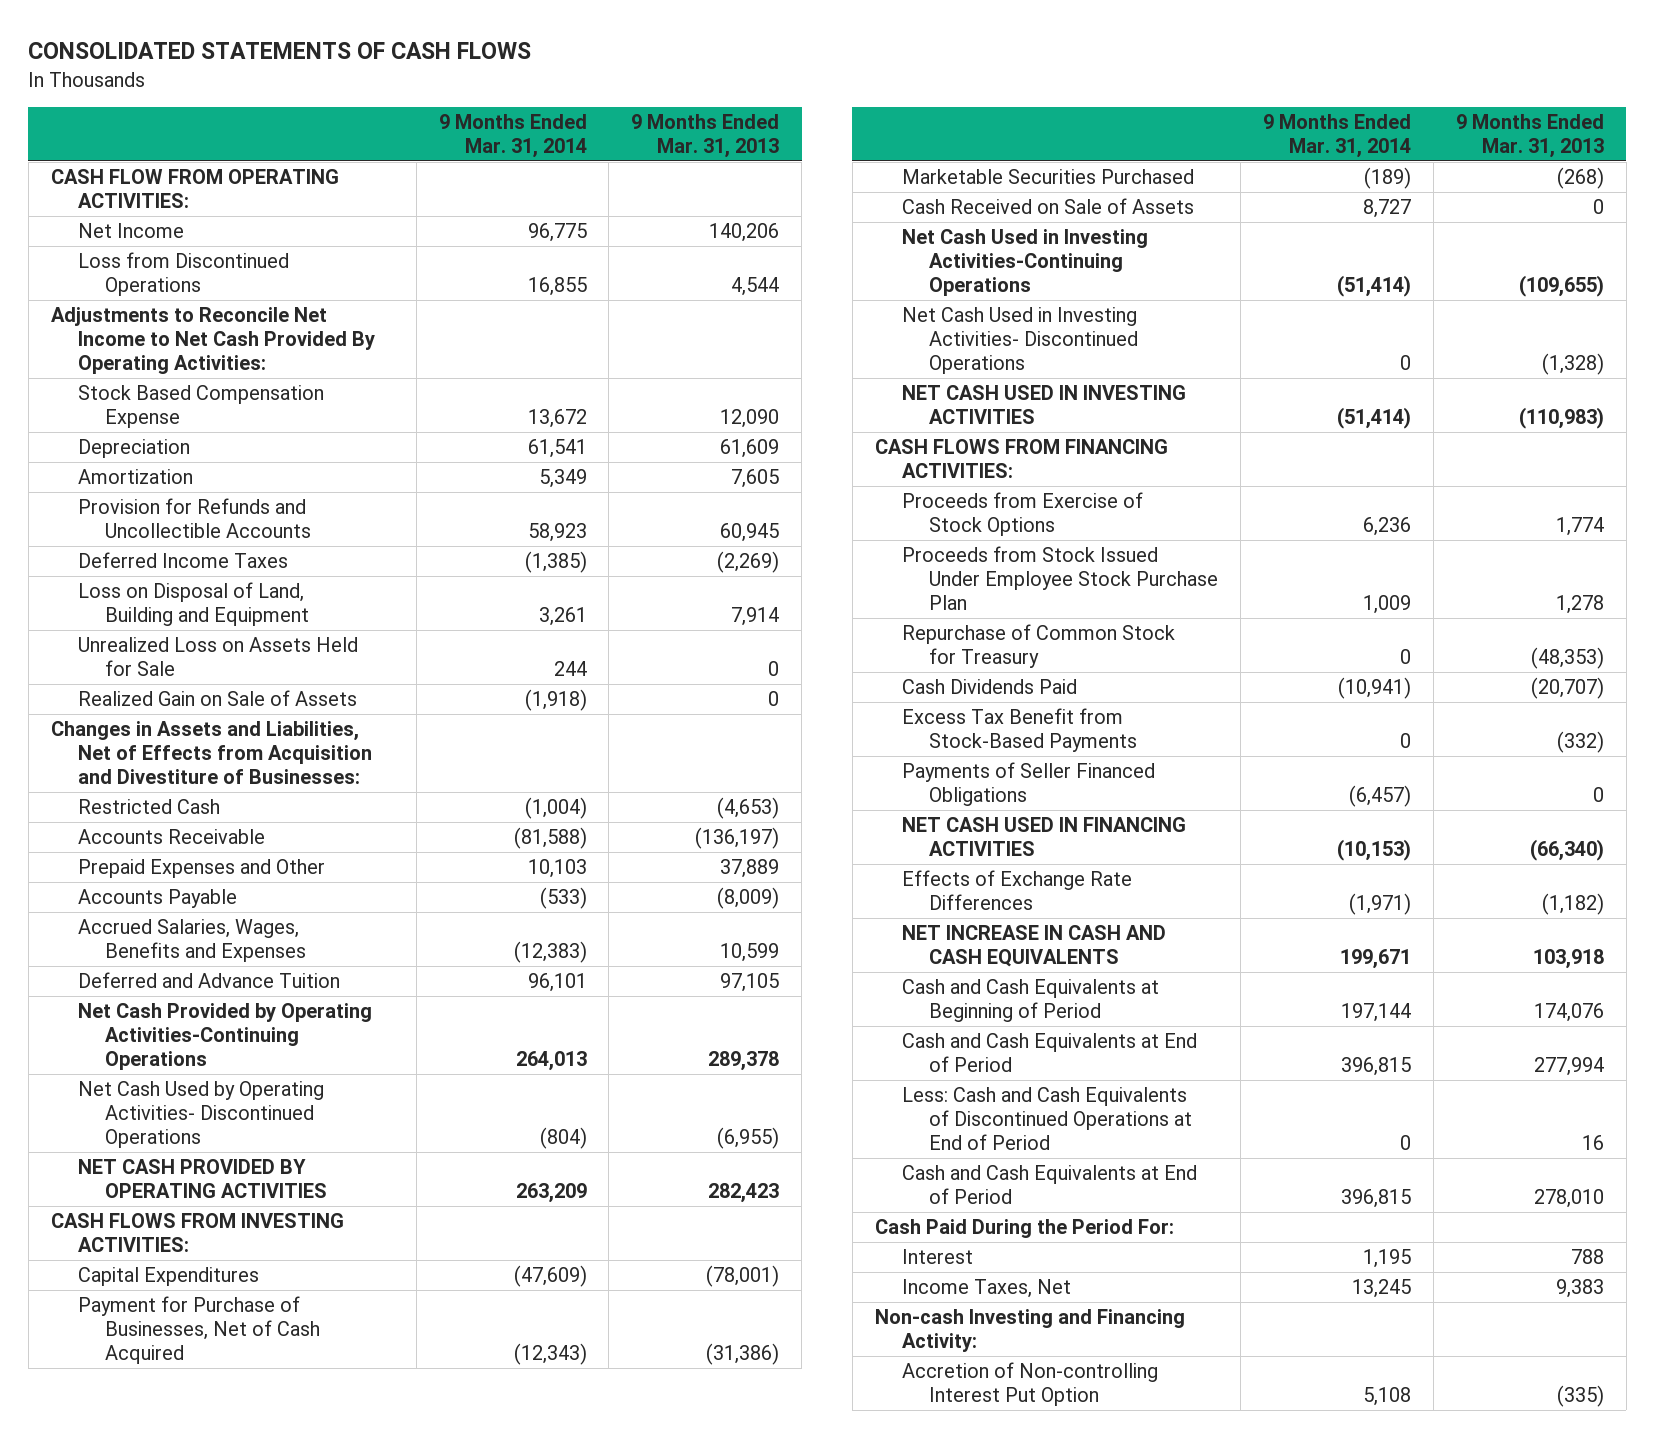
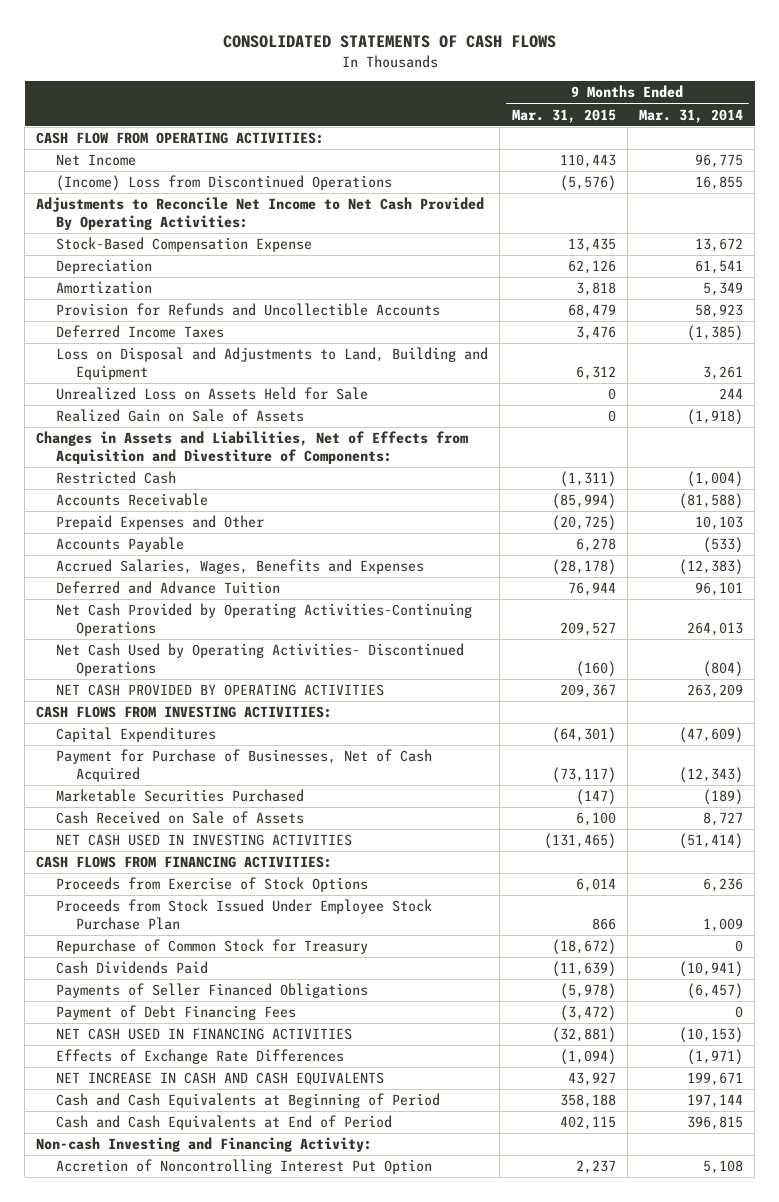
- | 9 Months Ended Mar. 31, 2014 | 9 Months Ended Mar. 31, 2013
+ | 9 Months Ended Mar. 31, 2015 | 9 Months Ended Mar. 31, 2014
- Loss from Discontinued Operations | 16,855 | 4,544
+ (Income) Loss from Discontinued Operations | (5,576) | 16,855
- Stock Based Compensation Expense | 13,672 | 12,090
+ Stock-Based Compensation Expense | 13,435 | 13,672
- Loss on Disposal of Land, Building and Equipment | 3,261 | 7,914
+ Loss on Disposal and Adjustments to Land, Building and Equipment | 6,312 | 3,261
- Changes in Assets and Liabilities, Net of Effects from Acquisition and Divestiture of Businesses:
+ Changes in Assets and Liabilities, Net of Effects from Acquisition and Divestiture of Components:
- Net Cash Used in Investing Activities-Continuing Operations | (51,414) | (109,655)
- Net Cash Used in Investing Activities- Discontinued Operations | 0 | (1,328)
- Excess Tax Benefit from Stock-Based Payments | 0 | (332)
+ Payment of Debt Financing Fees | (3,472) | 0
- Less: Cash and Cash Equivalents of Discontinued Operations at End of Period | 0 | 16
- Cash and Cash Equivalents at End of Period | 396,815 | 278,010
- Cash Paid During the Period For:
- Interest | 1,195 | 788
- Income Taxes, Net | 13,245 | 9,383
- Accretion of Non-controlling Interest Put Option | 5,108 | (335)
+ Accretion of Noncontrolling Interest Put Option | 2,237 | 5,108

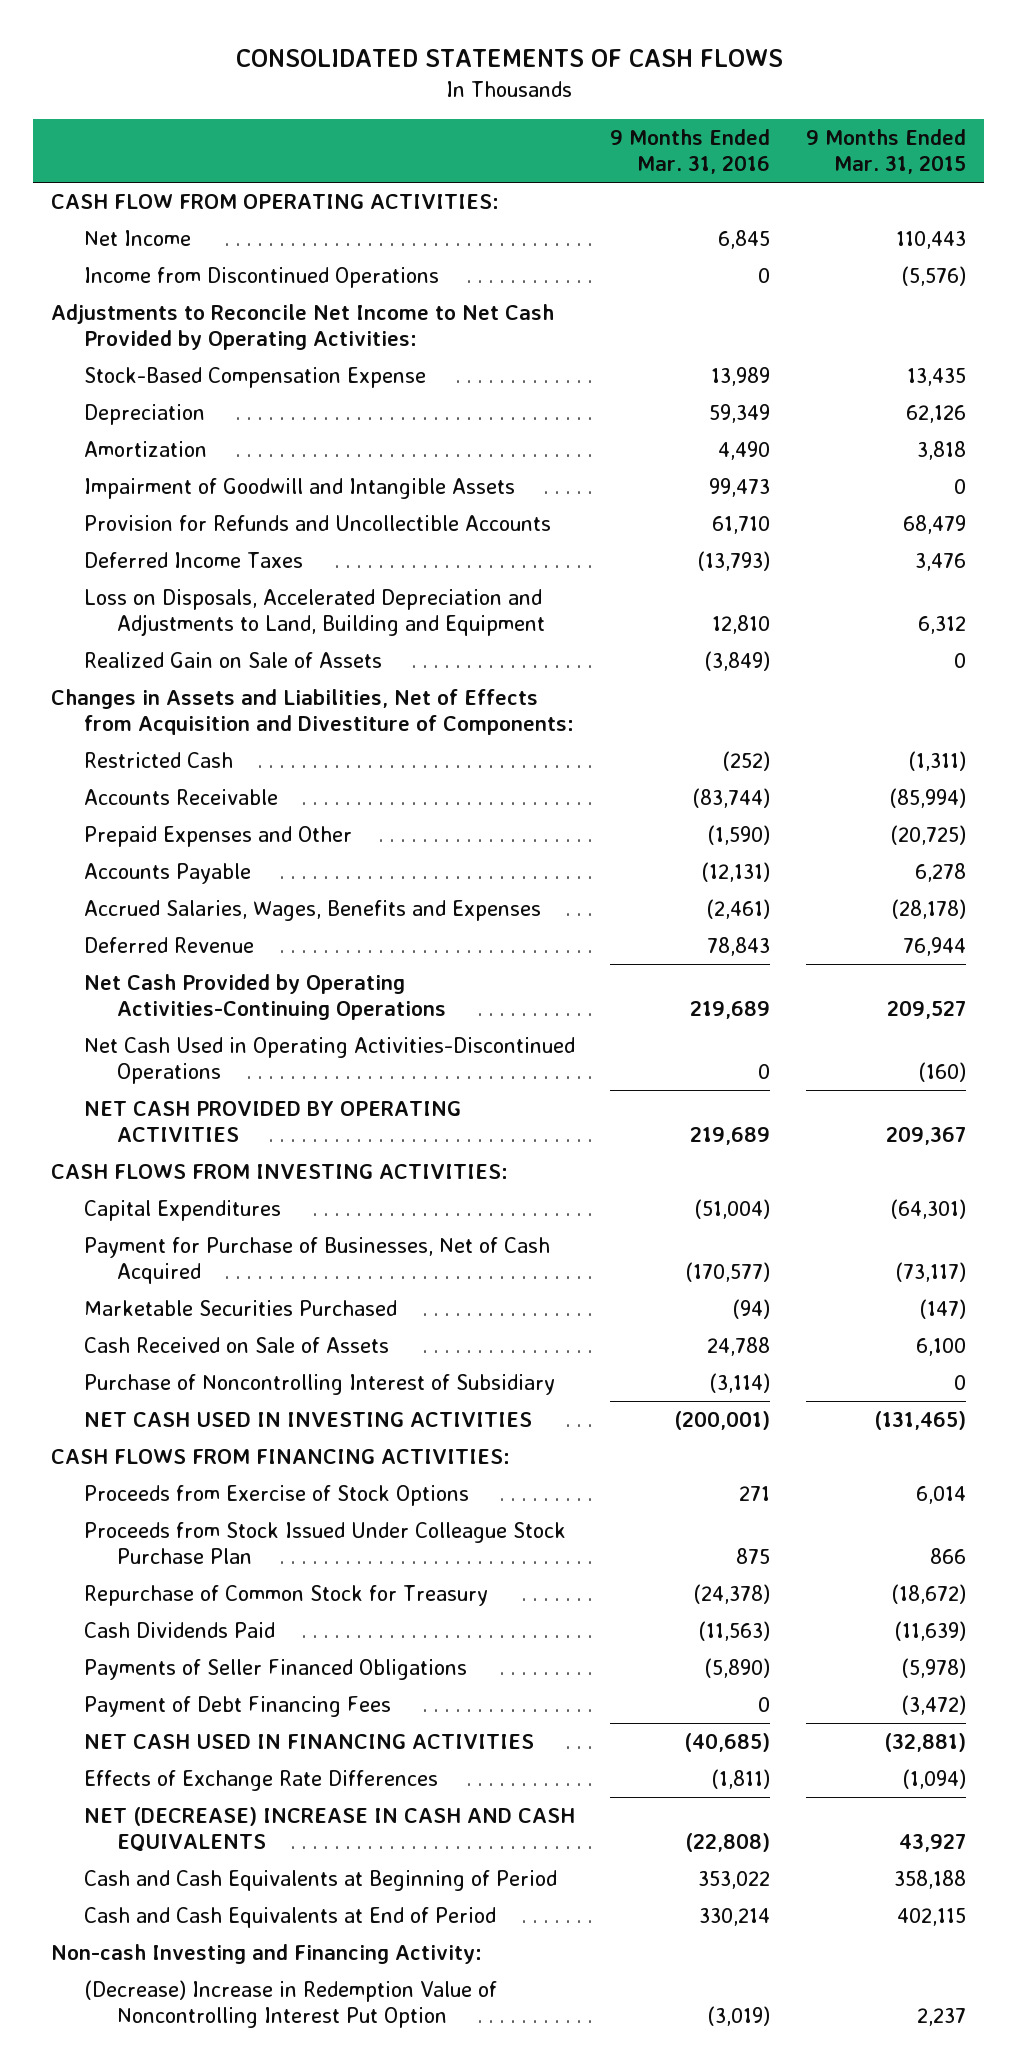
- | 9 Months Ended Mar. 31, 2015 | 9 Months Ended Mar. 31, 2014
+ | 9 Months Ended Mar. 31, 2016 | 9 Months Ended Mar. 31, 2015
- (Income) Loss from Discontinued Operations | (5,576) | 16,855
- Adjustments to Reconcile Net Income to Net Cash Provided By Operating Activities:
+ Income from Discontinued Operations | 0 | (5,576)
+ Adjustments to Reconcile Net Income to Net Cash Provided by Operating Activities:
+ Impairment of Goodwill and Intangible Assets | 99,473 | 0
- Loss on Disposal and Adjustments to Land, Building and Equipment | 6,312 | 3,261
- Unrealized Loss on Assets Held for Sale | 0 | 244
+ Loss on Disposals, Accelerated Depreciation and Adjustments to Land, Building and Equipment | 12,810 | 6,312
- Deferred and Advance Tuition | 76,944 | 96,101
+ Deferred Revenue | 78,843 | 76,944
- Net Cash Used by Operating Activities- Discontinued Operations | (160) | (804)
+ Net Cash Used in Operating Activities-Discontinued Operations | 0 | (160)
+ Purchase of Noncontrolling Interest of Subsidiary | (3,114) | 0
- Proceeds from Stock Issued Under Employee Stock Purchase Plan | 866 | 1,009
+ Proceeds from Stock Issued Under Colleague Stock Purchase Plan | 875 | 866
- NET INCREASE IN CASH AND CASH EQUIVALENTS | 43,927 | 199,671
+ NET (DECREASE) INCREASE IN CASH AND CASH EQUIVALENTS | (22,808) | 43,927
- Accretion of Noncontrolling Interest Put Option | 2,237 | 5,108
+ (Decrease) Increase in Redemption Value of Noncontrolling Interest Put Option | (3,019) | 2,237

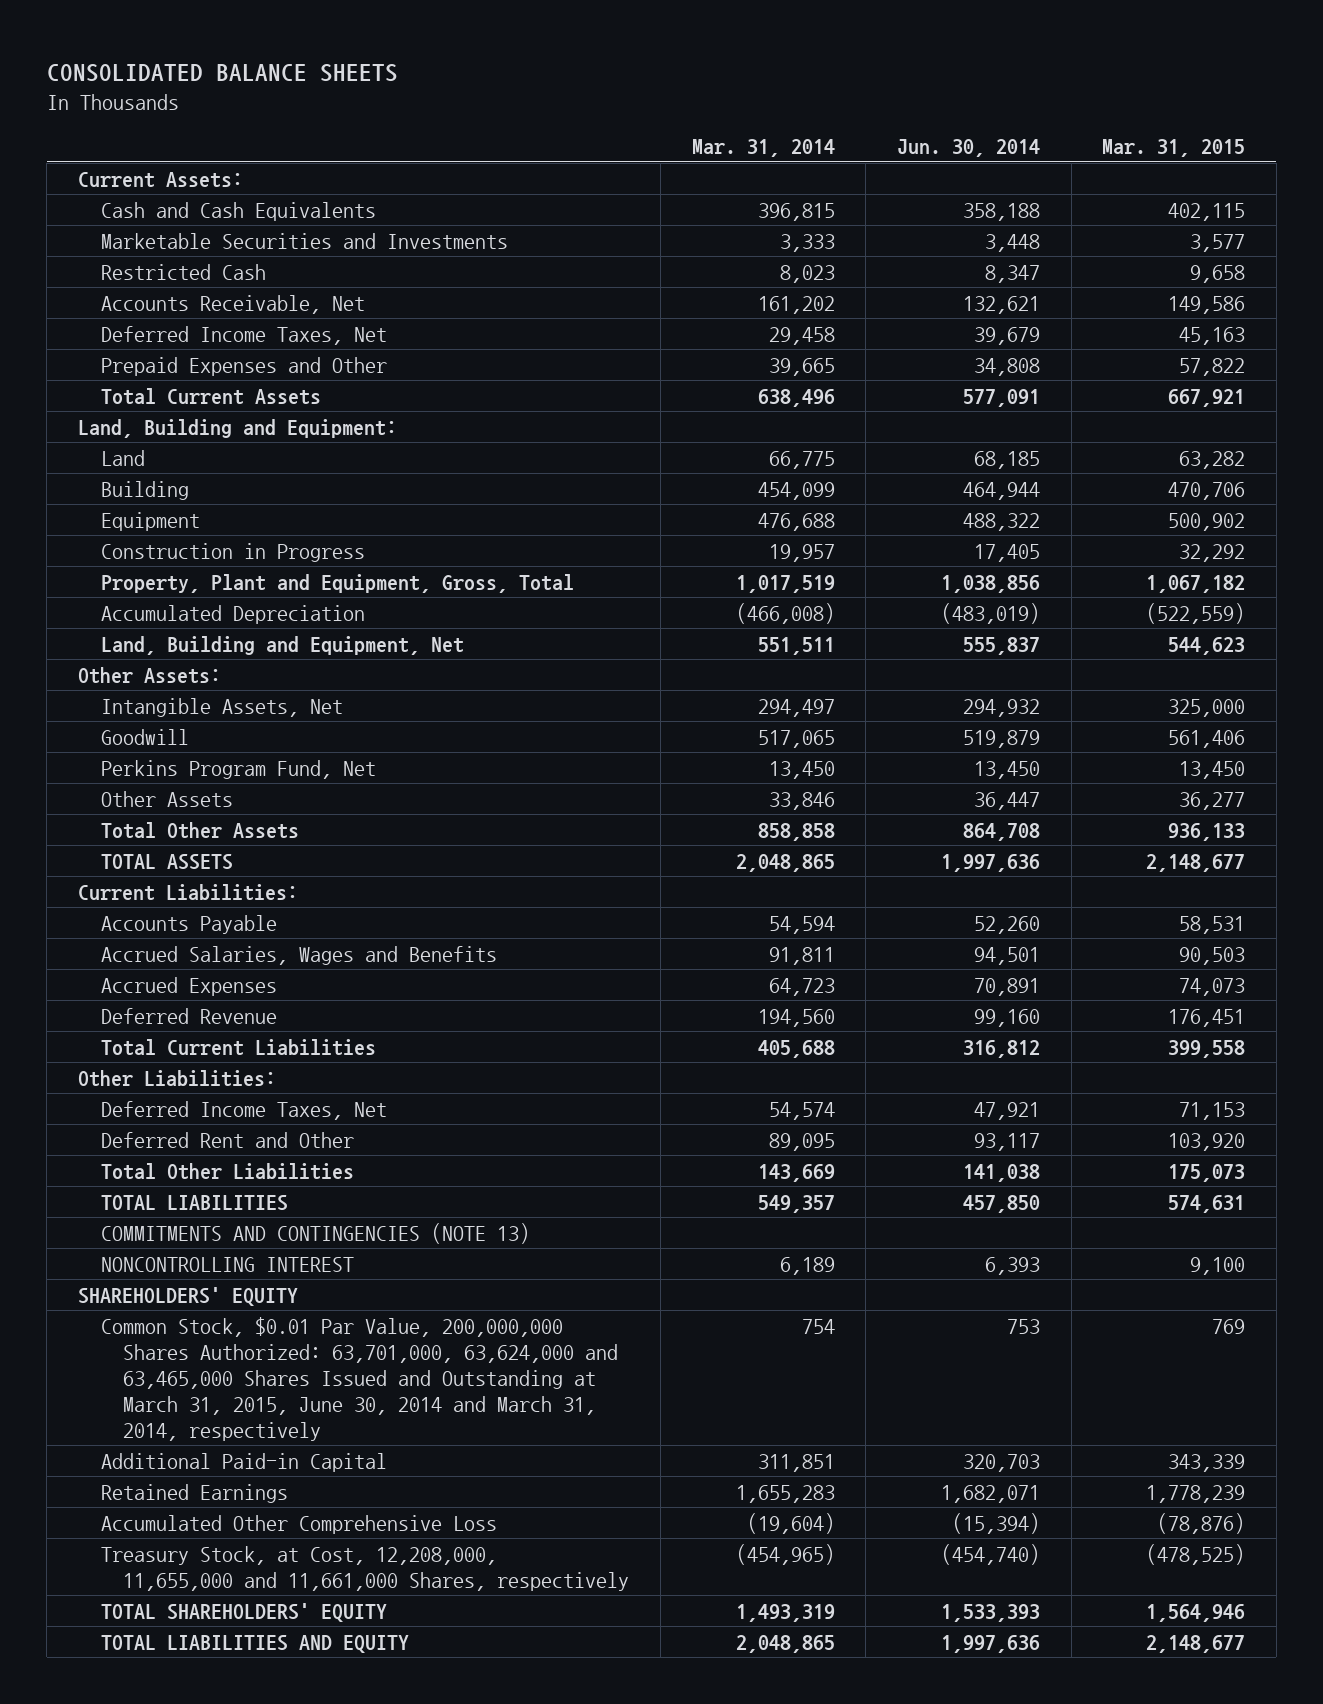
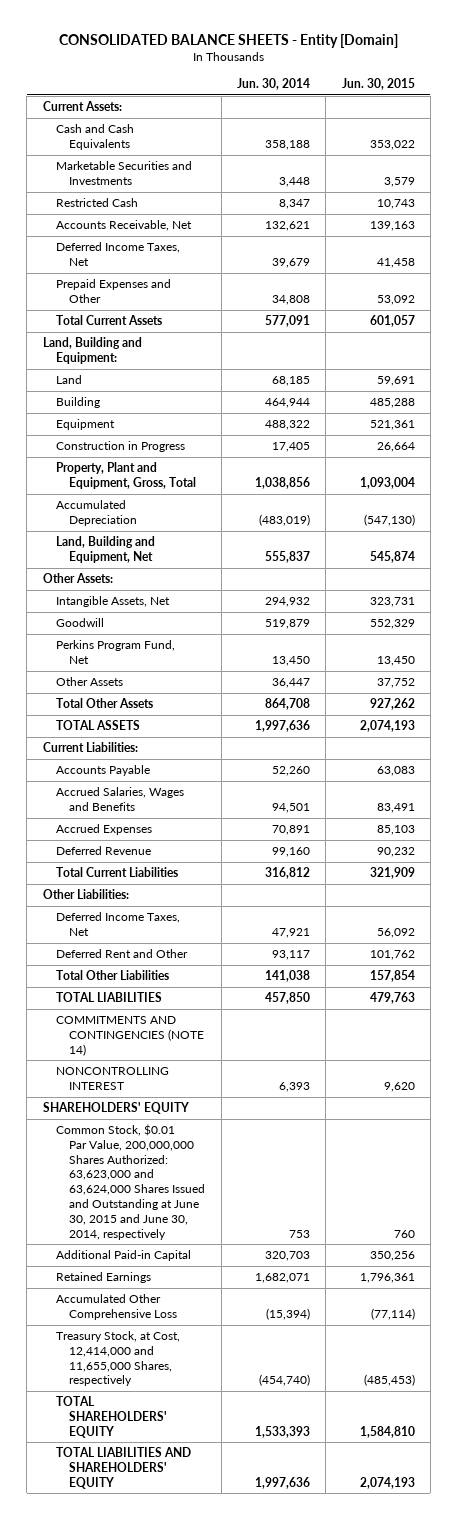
- CONSOLIDATED BALANCE SHEETS
+ CONSOLIDATED BALANCE SHEETS - Entity [Domain]
- | Mar. 31, 2014 | Jun. 30, 2014 | Mar. 31, 2015
+ | Jun. 30, 2014 | Jun. 30, 2015
- COMMITMENTS AND CONTINGENCIES (NOTE 13)
+ COMMITMENTS AND CONTINGENCIES (NOTE 14)
- Common Stock, $0.01 Par Value, 200,000,000 Shares Authorized: 63,701,000, 63,624,000 and 63,465,000 Shares Issued and Outstanding at March 31, 2015, June 30, 2014 and March 31, 2014, respectively | 754 | 753 | 769
+ Common Stock, $0.01 Par Value, 200,000,000 Shares Authorized: 63,623,000 and 63,624,000 Shares Issued and Outstanding at June 30, 2015 and June 30, 2014, respectively | 753 | 760
- Treasury Stock, at Cost, 12,208,000, 11,655,000 and 11,661,000 Shares, respectively | (454,965) | (454,740) | (478,525)
+ Treasury Stock, at Cost, 12,414,000 and 11,655,000 Shares, respectively | (454,740) | (485,453)
- TOTAL LIABILITIES AND EQUITY | 2,048,865 | 1,997,636 | 2,148,677
+ TOTAL LIABILITIES AND SHAREHOLDERS' EQUITY | 1,997,636 | 2,074,193

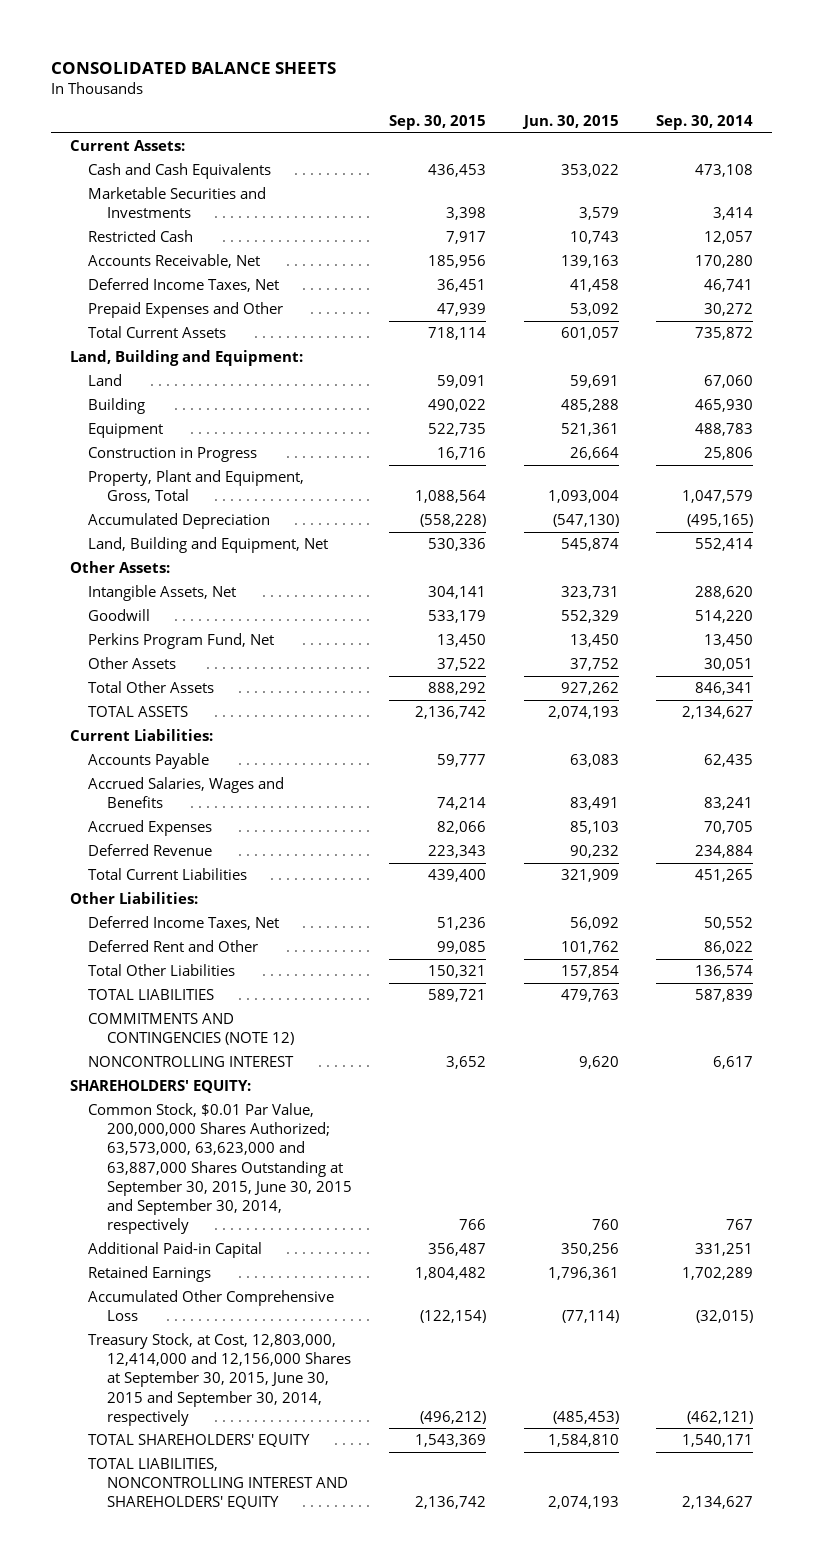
- CONSOLIDATED BALANCE SHEETS - Entity [Domain]
+ CONSOLIDATED BALANCE SHEETS
- | Jun. 30, 2014 | Jun. 30, 2015
+ | Sep. 30, 2015 | Jun. 30, 2015 | Sep. 30, 2014
- COMMITMENTS AND CONTINGENCIES (NOTE 14)
+ COMMITMENTS AND CONTINGENCIES (NOTE 12)
- SHAREHOLDERS' EQUITY
- Common Stock, $0.01 Par Value, 200,000,000 Shares Authorized: 63,623,000 and 63,624,000 Shares Issued and Outstanding at June 30, 2015 and June 30, 2014, respectively | 753 | 760
+ SHAREHOLDERS' EQUITY:
+ Common Stock, $0.01 Par Value, 200,000,000 Shares Authorized; 63,573,000, 63,623,000 and 63,887,000 Shares Outstanding at September 30, 2015, June 30, 2015 and September 30, 2014, respectively | 766 | 760 | 767
- Treasury Stock, at Cost, 12,414,000 and 11,655,000 Shares, respectively | (454,740) | (485,453)
+ Treasury Stock, at Cost, 12,803,000, 12,414,000 and 12,156,000 Shares at September 30, 2015, June 30, 2015 and September 30, 2014, respectively | (496,212) | (485,453) | (462,121)
- TOTAL LIABILITIES AND SHAREHOLDERS' EQUITY | 1,997,636 | 2,074,193
+ TOTAL LIABILITIES, NONCONTROLLING INTEREST AND SHAREHOLDERS' EQUITY | 2,136,742 | 2,074,193 | 2,134,627

